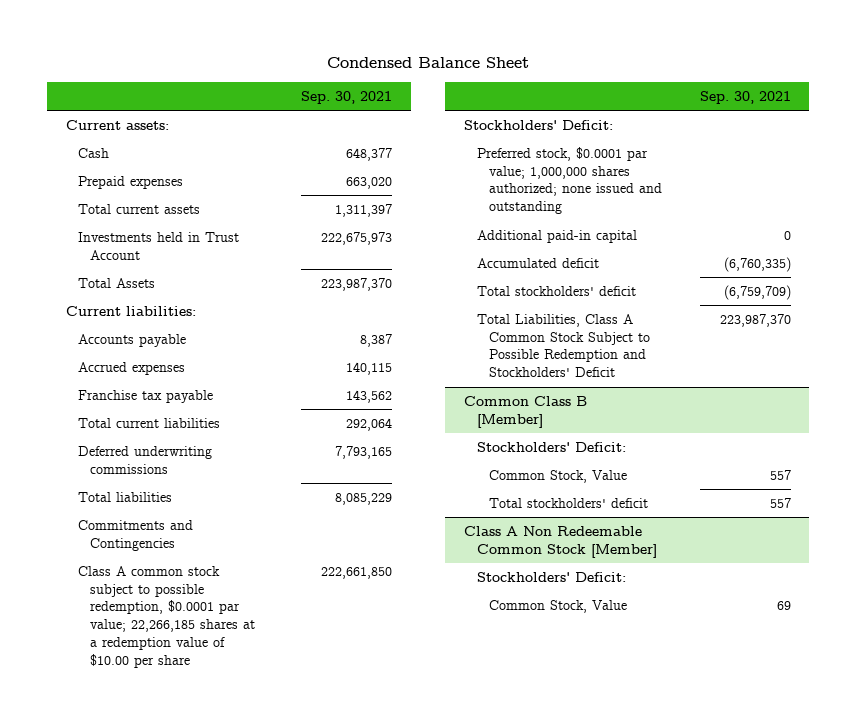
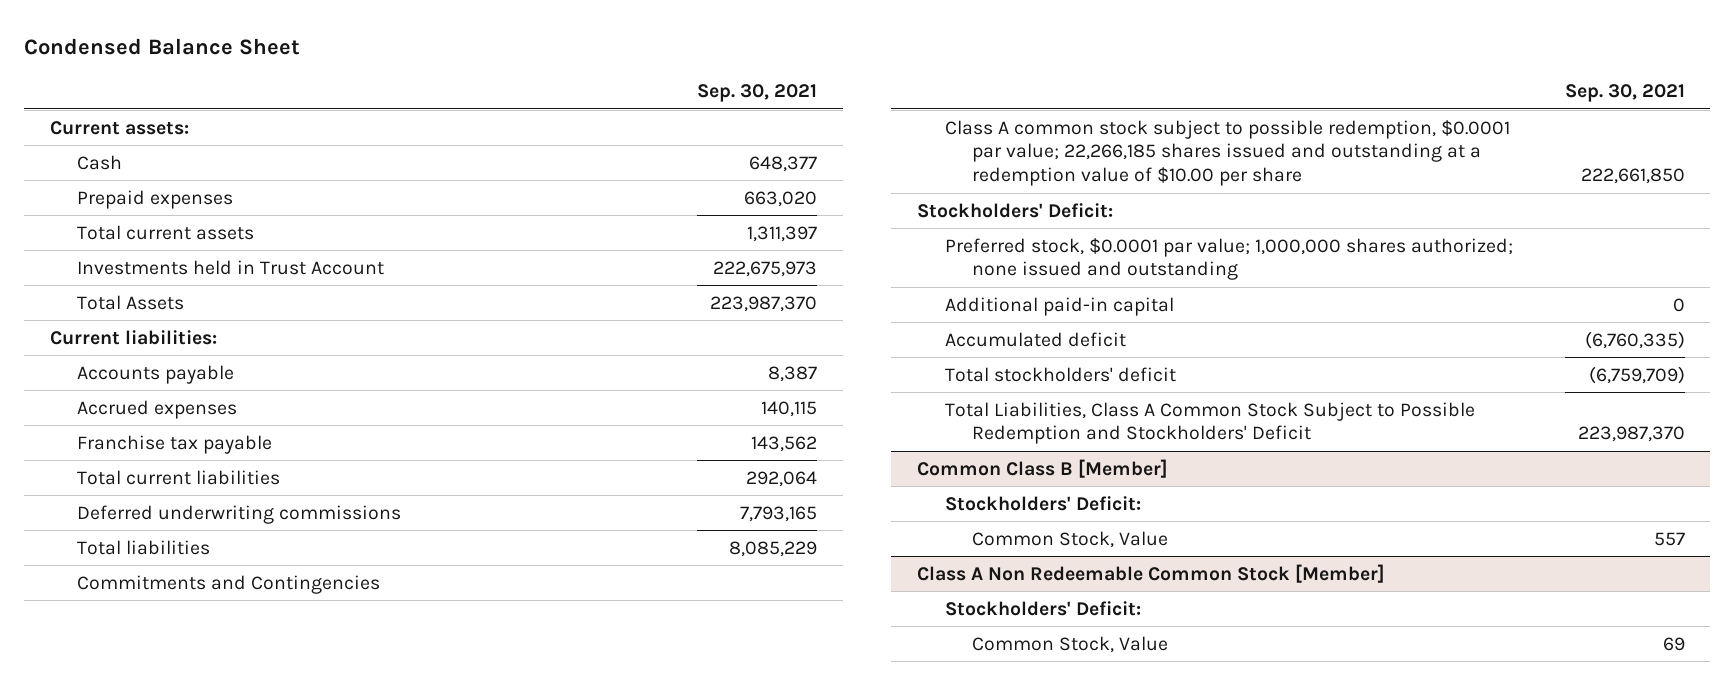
- Class A common stock subject to possible redemption, $0.0001 par value; 22,266,185 shares at a redemption value of $10.00 per share | 222,661,850
+ Class A common stock subject to possible redemption, $0.0001 par value; 22,266,185 shares issued and outstanding at a redemption value of $10.00 per share | 222,661,850
@ Common Class B [Member]
- Total stockholders' deficit | 557

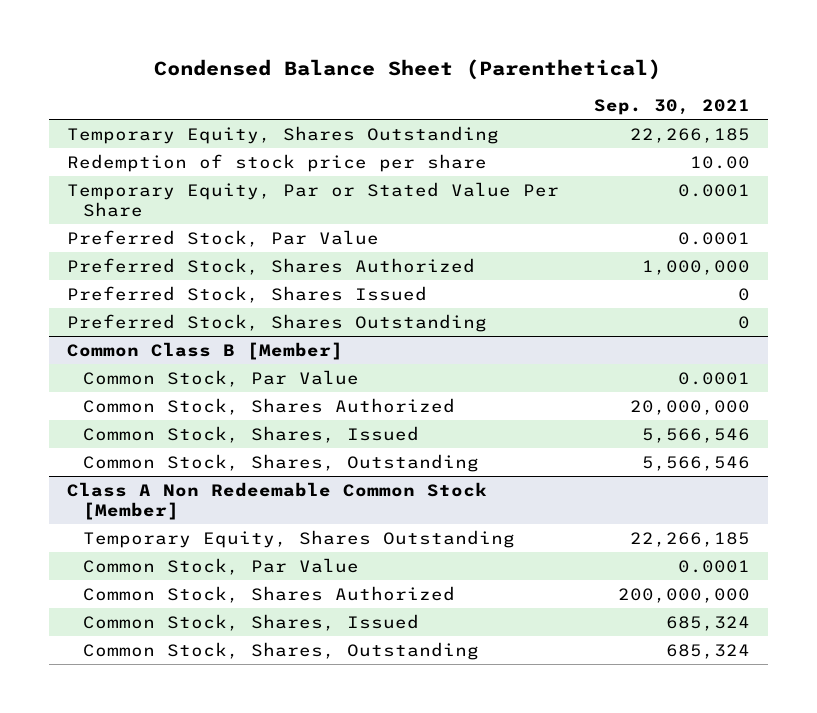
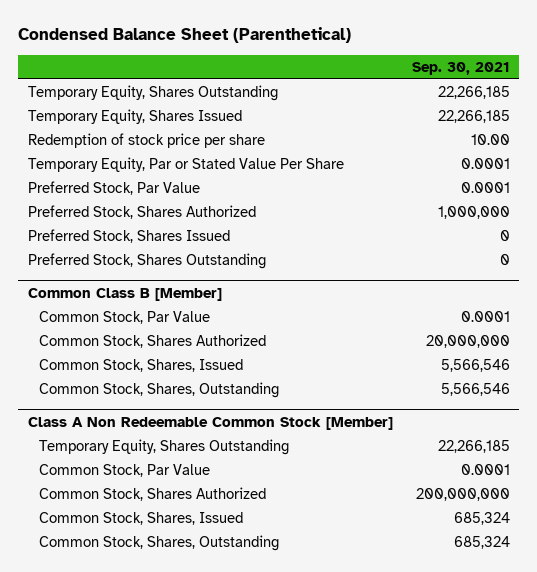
+ Temporary Equity, Shares Issued | 22,266,185

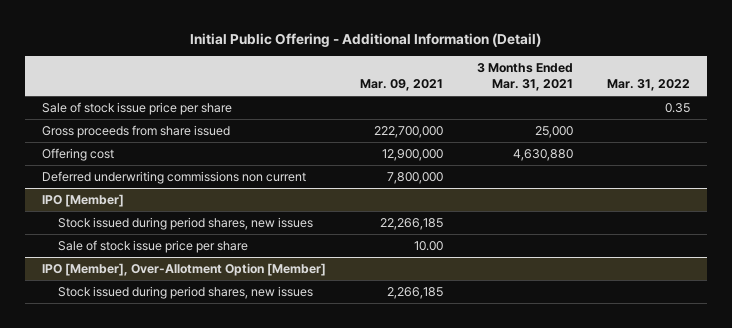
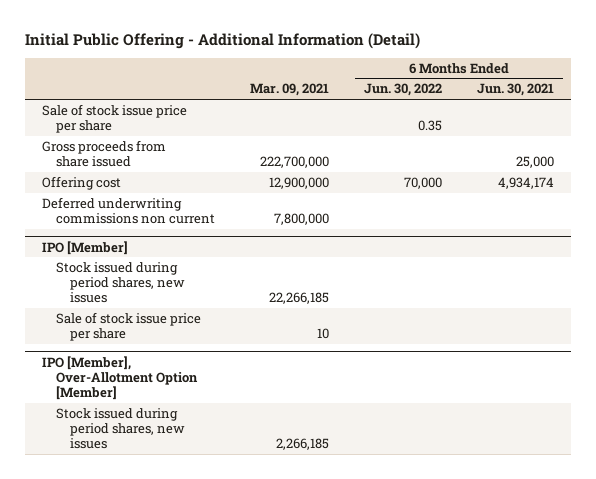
- | Mar. 09, 2021 | 3 Months Ended Mar. 31, 2021 | Mar. 31, 2022
+ | Mar. 09, 2021 | 6 Months Ended Jun. 30, 2022 | 6 Months Ended Jun. 30, 2021
@ IPO [Member]
- Sale of stock issue price per share | 10.00 | |
+ Sale of stock issue price per share | 10 | |

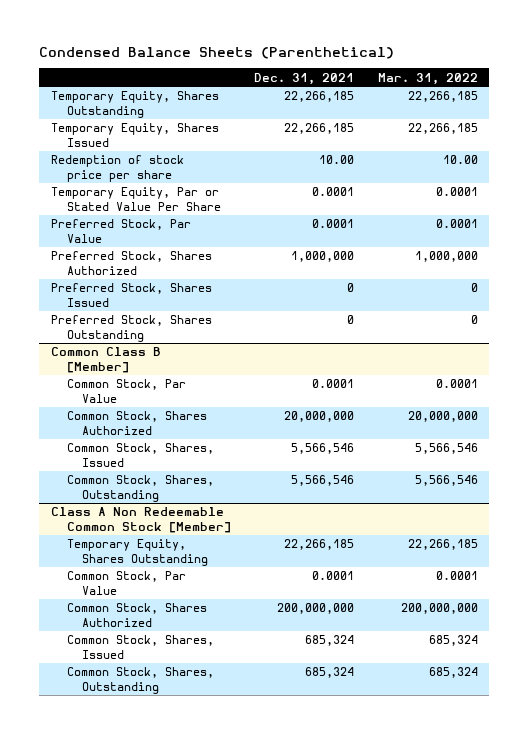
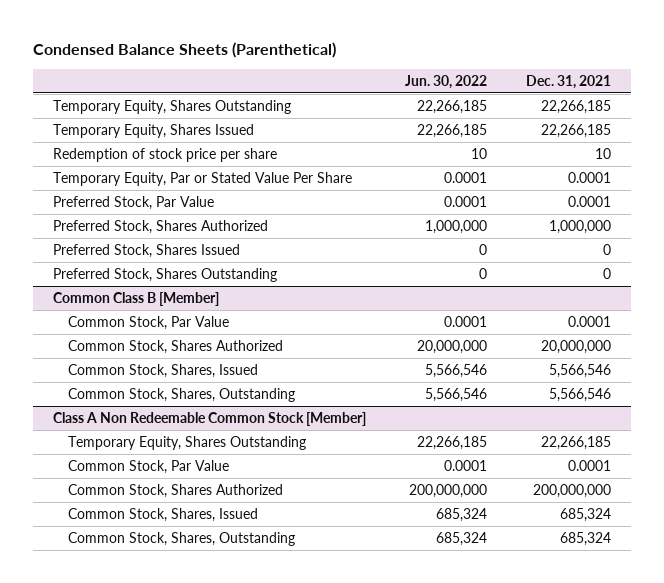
- | Dec. 31, 2021 | Mar. 31, 2022
+ | Jun. 30, 2022 | Dec. 31, 2021
- Redemption of stock price per share | 10.00 | 10.00
+ Redemption of stock price per share | 10 | 10

